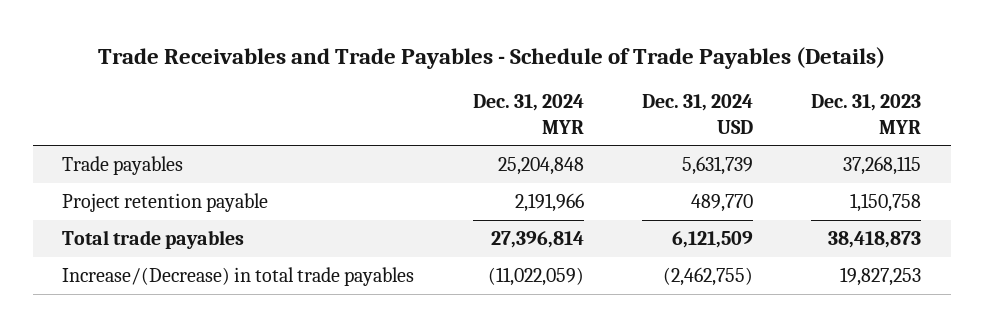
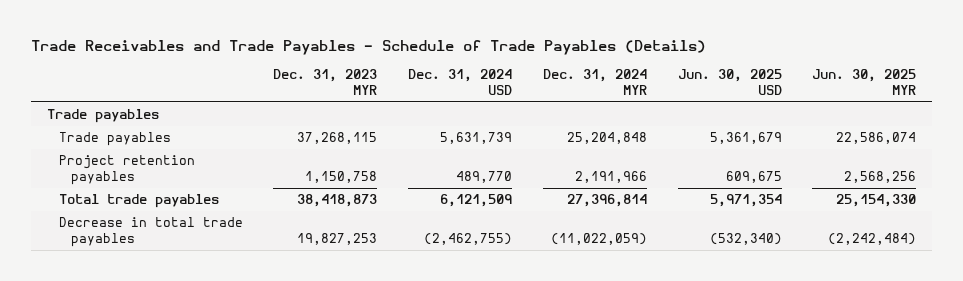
- | Dec. 31, 2024 MYR | Dec. 31, 2024 USD | Dec. 31, 2023 MYR
+ | Dec. 31, 2023 MYR | Dec. 31, 2024 USD | Dec. 31, 2024 MYR | Jun. 30, 2025 USD | Jun. 30, 2025 MYR
+ Trade payables
- Project retention payable | 2,191,966 | 489,770 | 1,150,758
+ Project retention payables | 1,150,758 | 489,770 | 2,191,966 | 609,675 | 2,568,256
- Increase/(Decrease) in total trade payables | (11,022,059) | (2,462,755) | 19,827,253
+ Decrease in total trade payables | 19,827,253 | (2,462,755) | (11,022,059) | (532,340) | (2,242,484)

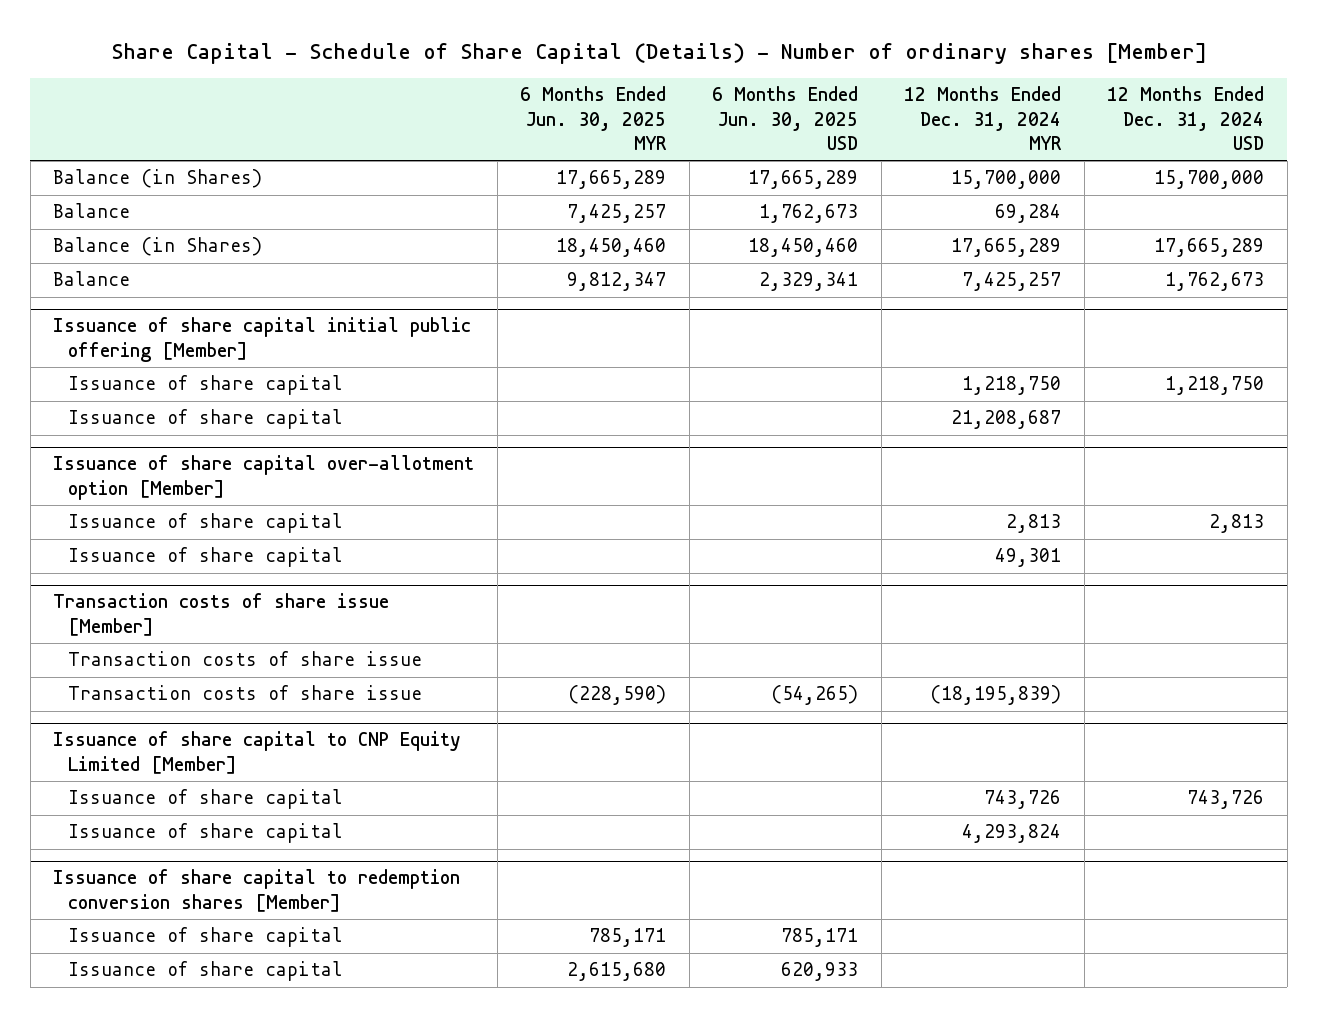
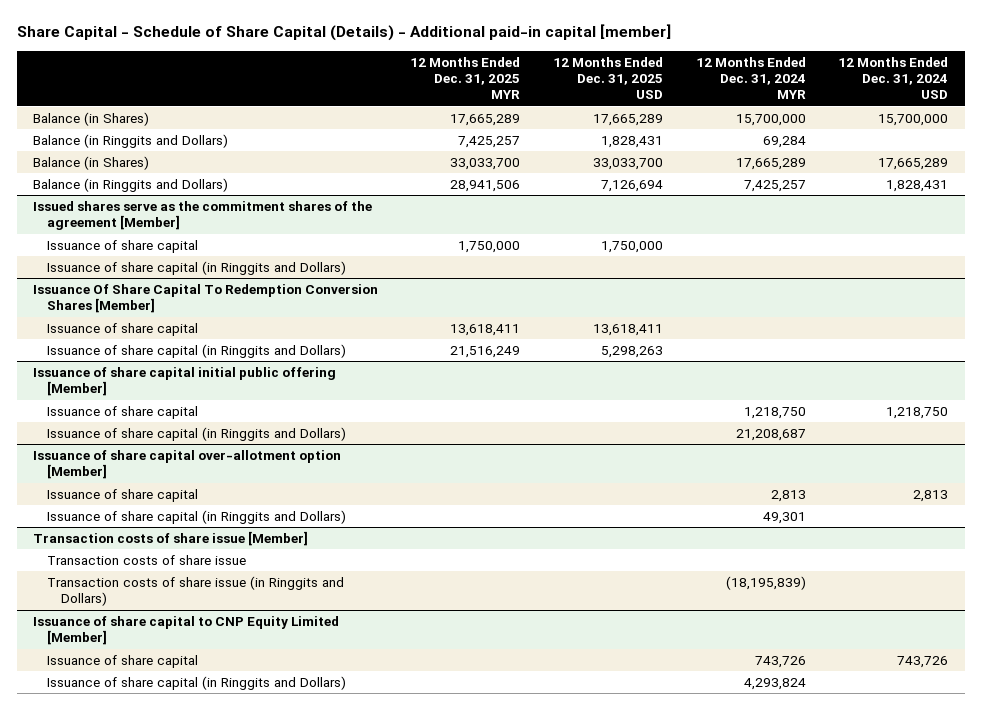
- Share Capital - Schedule of Share Capital (Details) - Number of ordinary shares [Member]
+ Share Capital - Schedule of Share Capital (Details) - Additional paid-in capital [member]
- | 6 Months Ended Jun. 30, 2025 MYR | 6 Months Ended Jun. 30, 2025 USD | 12 Months Ended Dec. 31, 2024 MYR | 12 Months Ended Dec. 31, 2024 USD
+ | 12 Months Ended Dec. 31, 2025 MYR | 12 Months Ended Dec. 31, 2025 USD | 12 Months Ended Dec. 31, 2024 MYR | 12 Months Ended Dec. 31, 2024 USD
- Balance | 7,425,257 | 1,762,673 | 69,284 |
+ Balance (in Ringgits and Dollars) | 7,425,257 | 1,828,431 | 69,284 |
- Balance | 9,812,347 | 2,329,341 | 7,425,257 | 1,762,673
+ Balance (in Ringgits and Dollars) | 28,941,506 | 7,126,694 | 7,425,257 | 1,828,431
+ Issued shares serve as the commitment shares of the agreement [Member]
+ Issuance of share capital | 1,750,000 | 1,750,000 | |
+ Issuance of share capital (in Ringgits and Dollars)
+ Issuance Of Share Capital To Redemption Conversion Shares [Member]
+ Issuance of share capital | 13,618,411 | 13,618,411 | |
+ Issuance of share capital (in Ringgits and Dollars) | 21,516,249 | 5,298,263 | |
@ Issuance of share capital initial public offering [Member]
- Issuance of share capital | | | 21,208,687 |
+ Issuance of share capital (in Ringgits and Dollars) | | | 21,208,687 |
@ Issuance of share capital over-allotment option [Member]
- Issuance of share capital | | | 49,301 |
+ Issuance of share capital (in Ringgits and Dollars) | | | 49,301 |
@ Transaction costs of share issue [Member]
- Transaction costs of share issue | (228,590) | (54,265) | (18,195,839) |
+ Transaction costs of share issue (in Ringgits and Dollars) | | | (18,195,839) |
@ Issuance of share capital to CNP Equity Limited [Member]
- Issuance of share capital | | | 4,293,824 |
- Issuance of share capital to redemption conversion shares [Member]
- Issuance of share capital | 785,171 | 785,171 | |
- Issuance of share capital | 2,615,680 | 620,933 | |
@ Issuance of share capital to CNP Equity Limited [Member]
+ Issuance of share capital (in Ringgits and Dollars) | | | 4,293,824 |

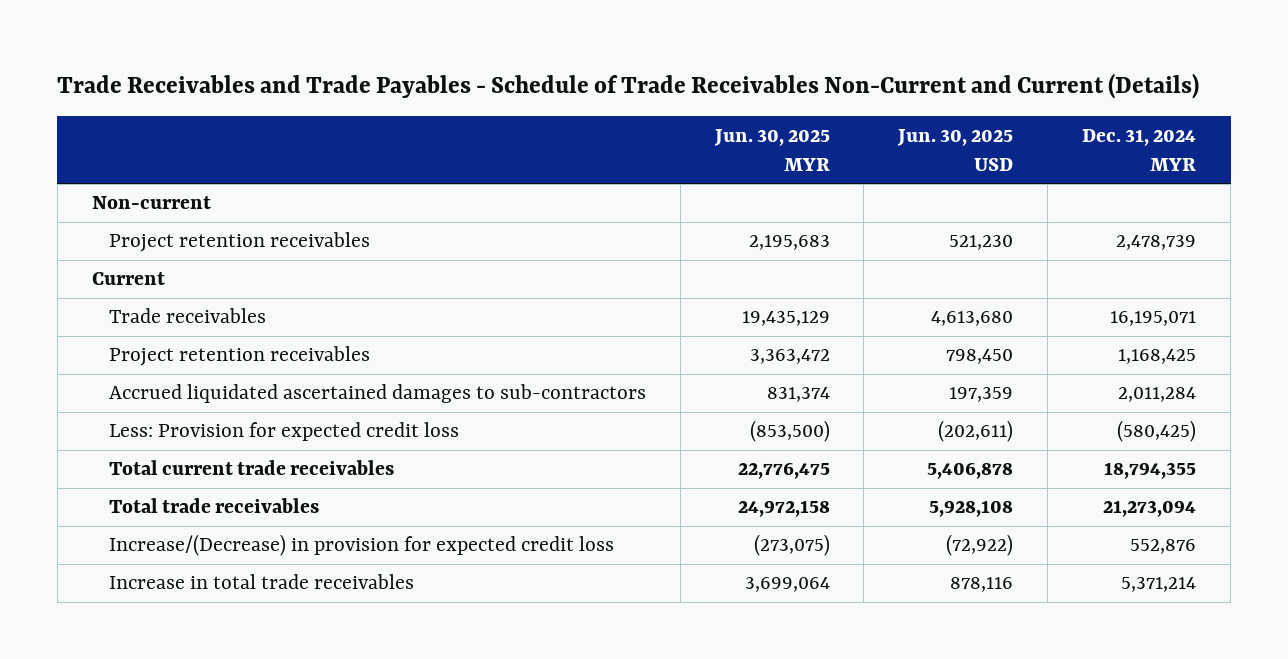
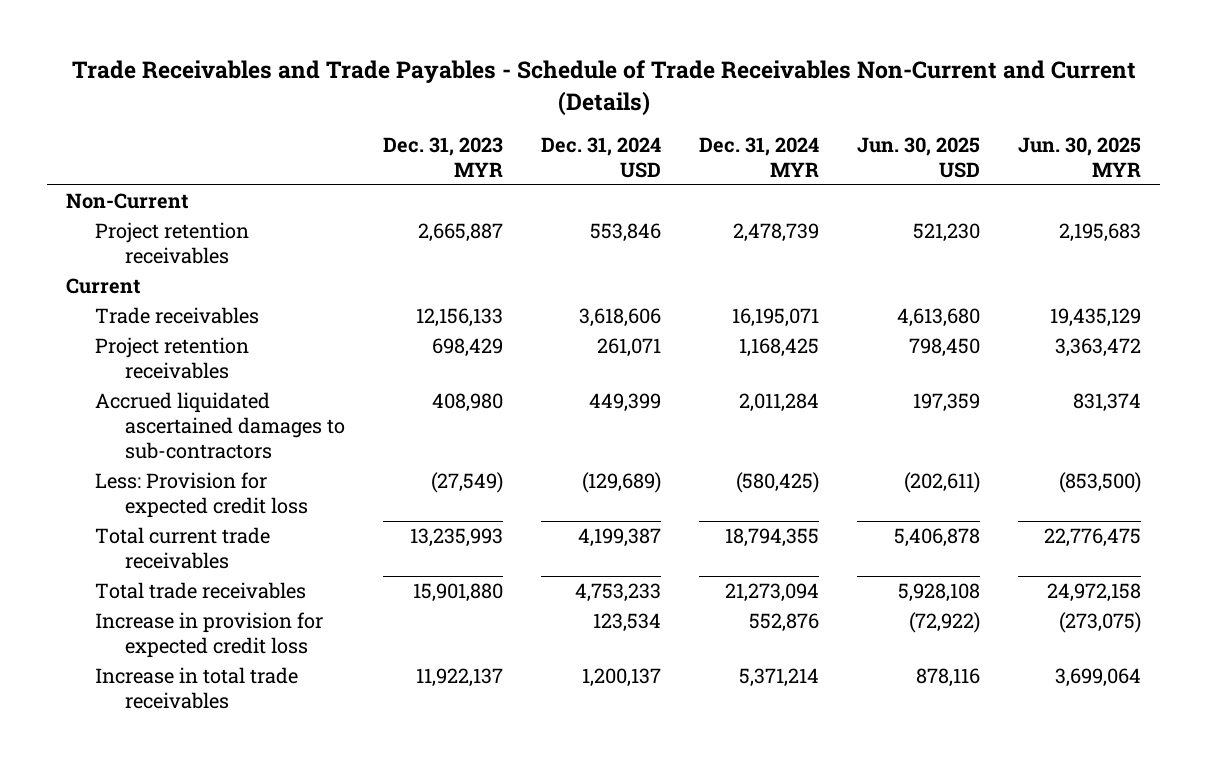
- | Jun. 30, 2025 MYR | Jun. 30, 2025 USD | Dec. 31, 2024 MYR
+ | Dec. 31, 2023 MYR | Dec. 31, 2024 USD | Dec. 31, 2024 MYR | Jun. 30, 2025 USD | Jun. 30, 2025 MYR
- Non-current
+ Non-Current
- Increase/(Decrease) in provision for expected credit loss | (273,075) | (72,922) | 552,876
+ Increase in provision for expected credit loss | | 123,534 | 552,876 | (72,922) | (273,075)

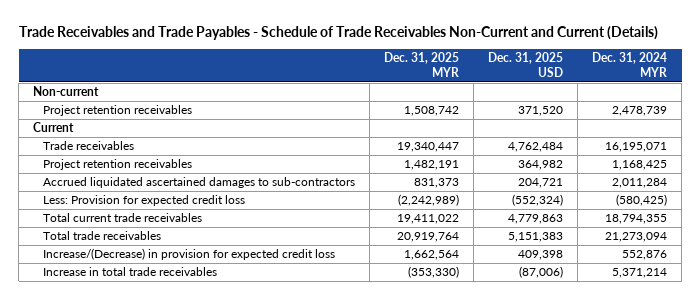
- | Dec. 31, 2023 MYR | Dec. 31, 2024 USD | Dec. 31, 2024 MYR | Jun. 30, 2025 USD | Jun. 30, 2025 MYR
+ | Dec. 31, 2025 MYR | Dec. 31, 2025 USD | Dec. 31, 2024 MYR
- Non-Current
+ Non-current
- Increase in provision for expected credit loss | | 123,534 | 552,876 | (72,922) | (273,075)
+ Increase/(Decrease) in provision for expected credit loss | 1,662,564 | 409,398 | 552,876

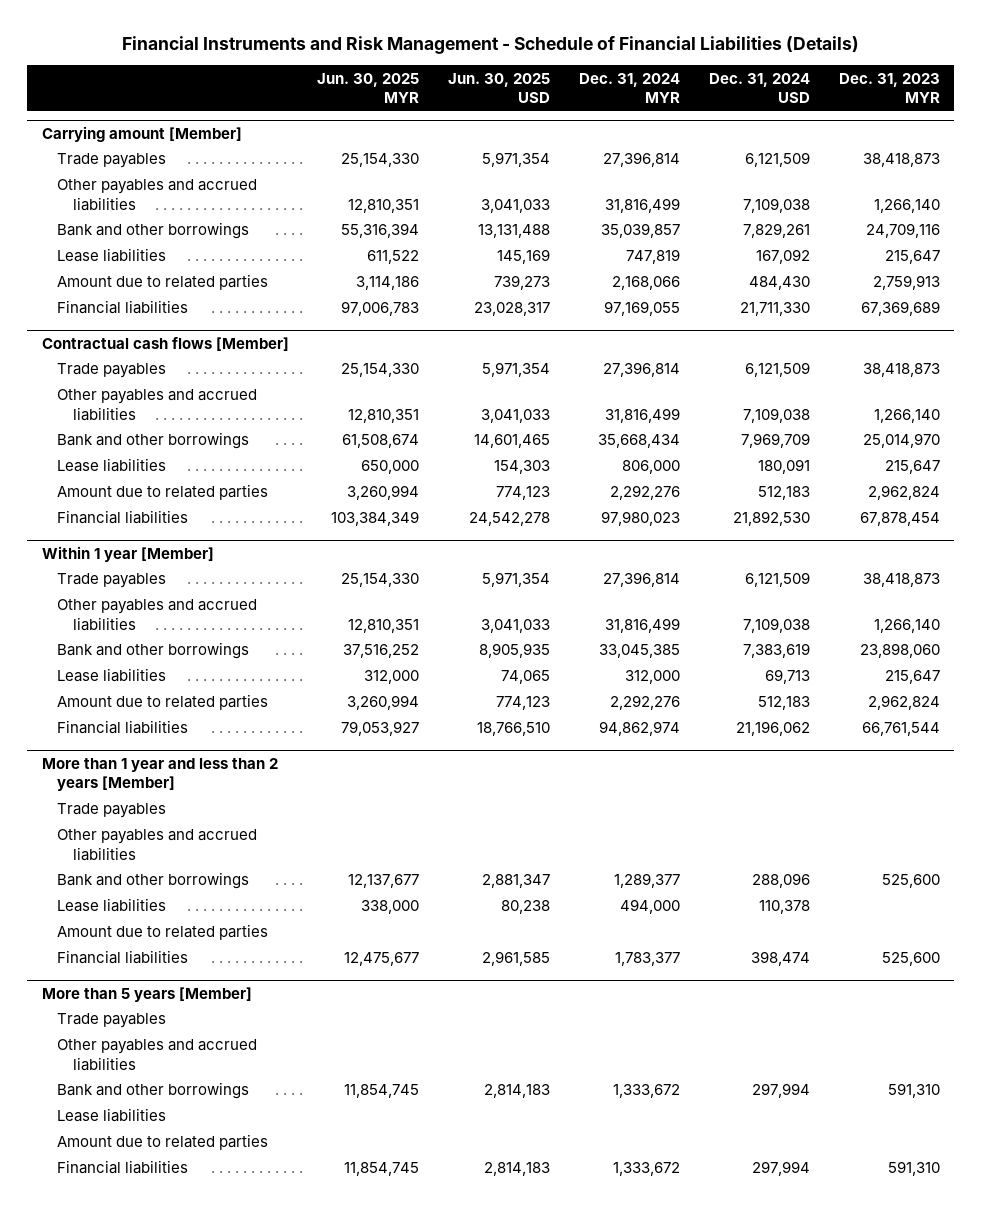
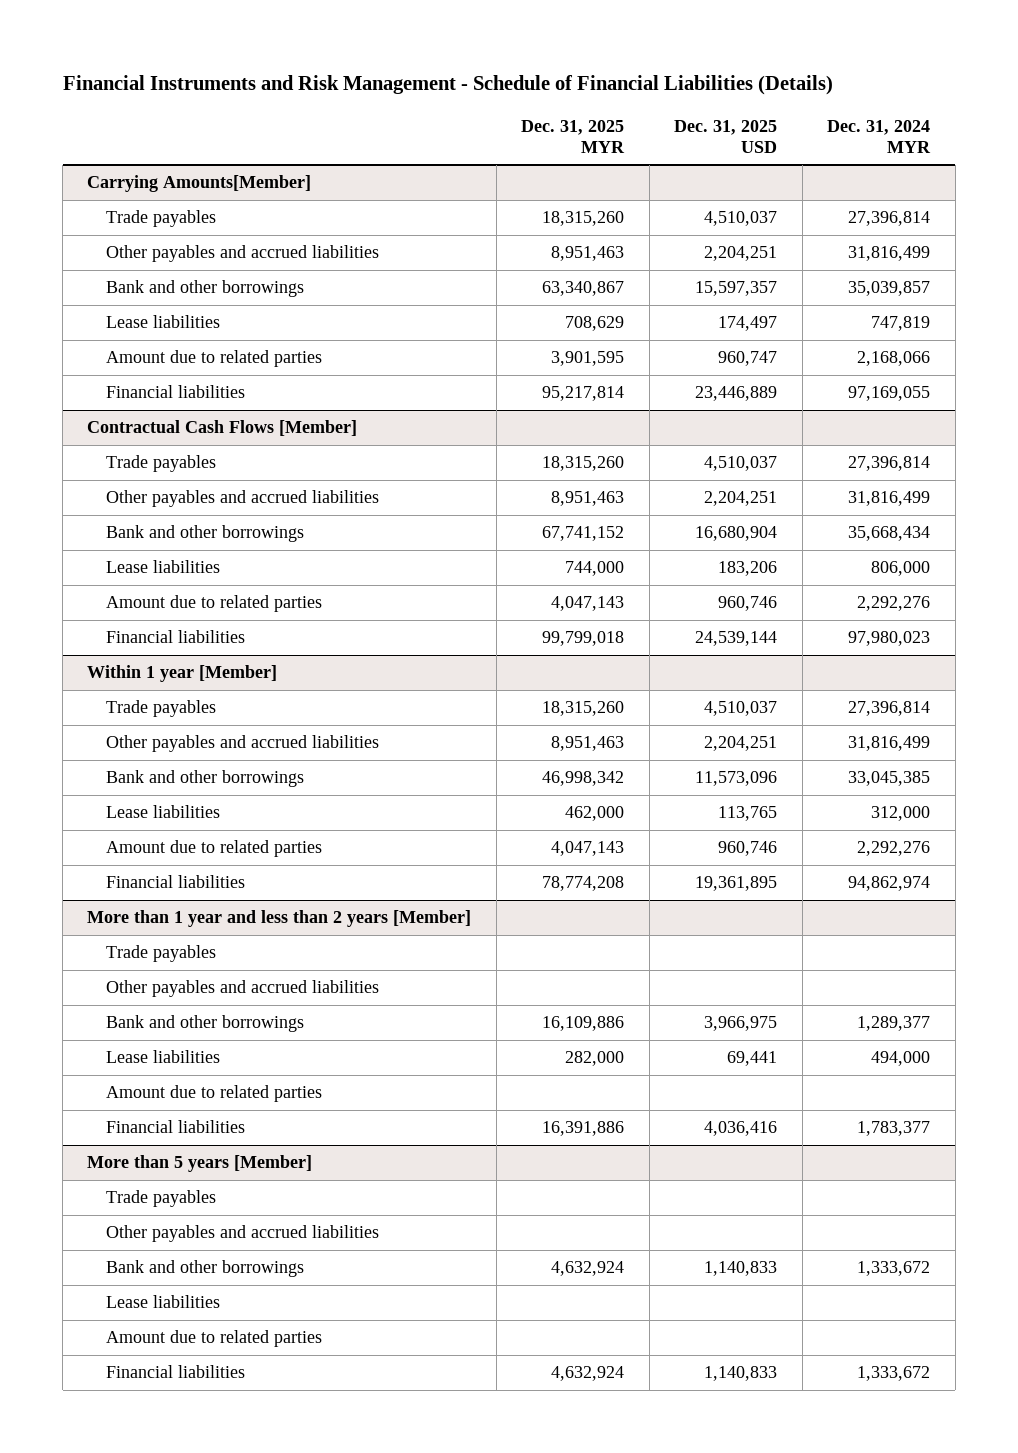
- | Jun. 30, 2025 MYR | Jun. 30, 2025 USD | Dec. 31, 2024 MYR | Dec. 31, 2024 USD | Dec. 31, 2023 MYR
+ | Dec. 31, 2025 MYR | Dec. 31, 2025 USD | Dec. 31, 2024 MYR
- Carrying amount [Member]
+ Carrying Amounts[Member]
- Contractual cash flows [Member]
+ Contractual Cash Flows [Member]

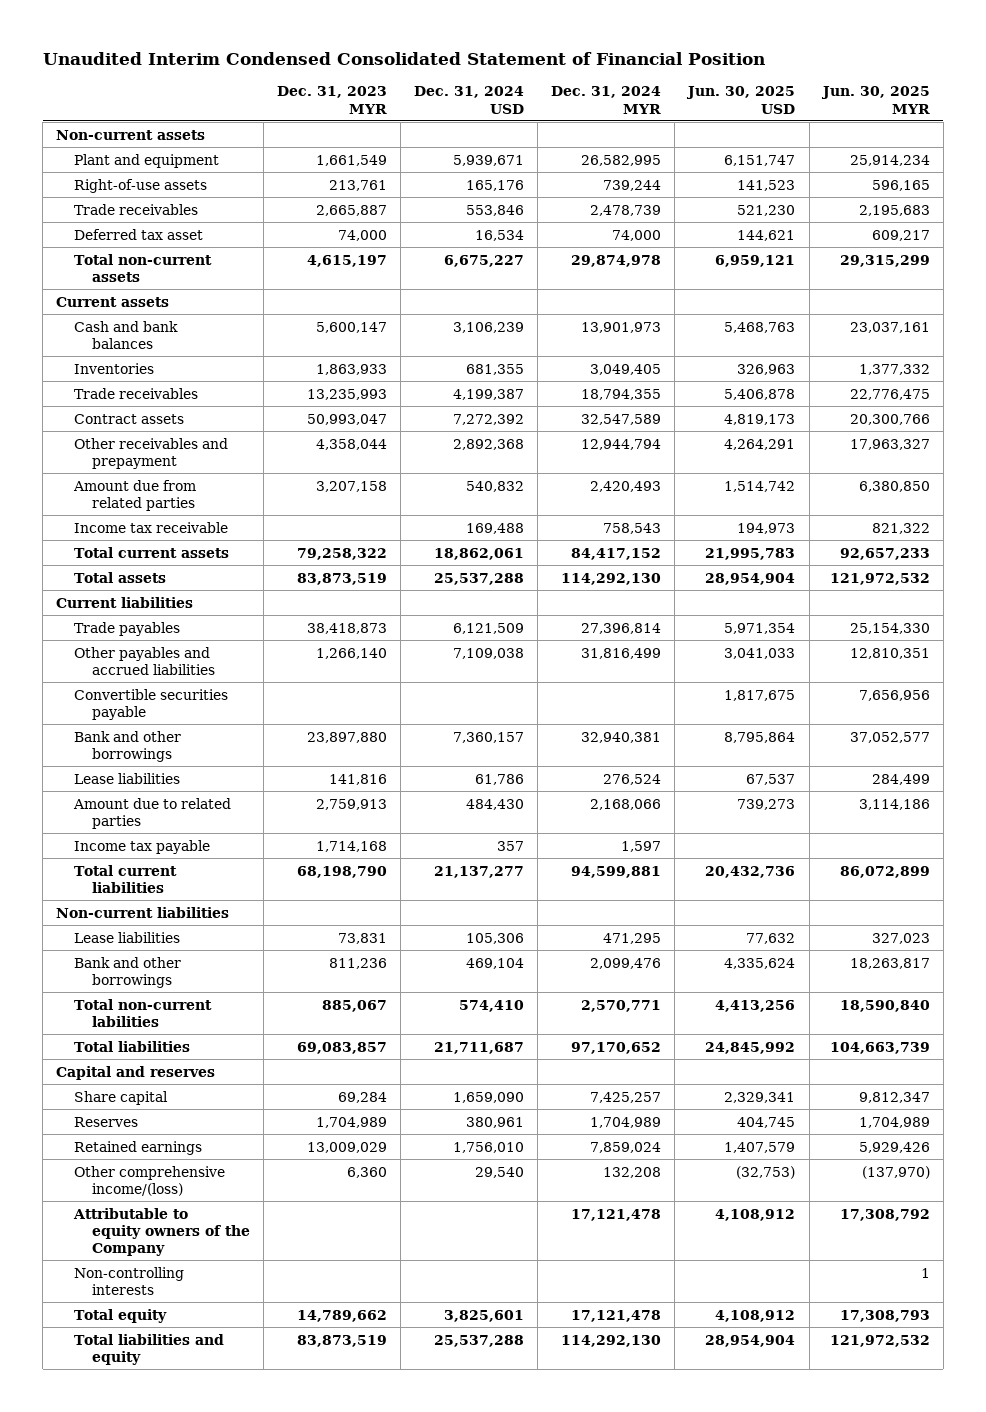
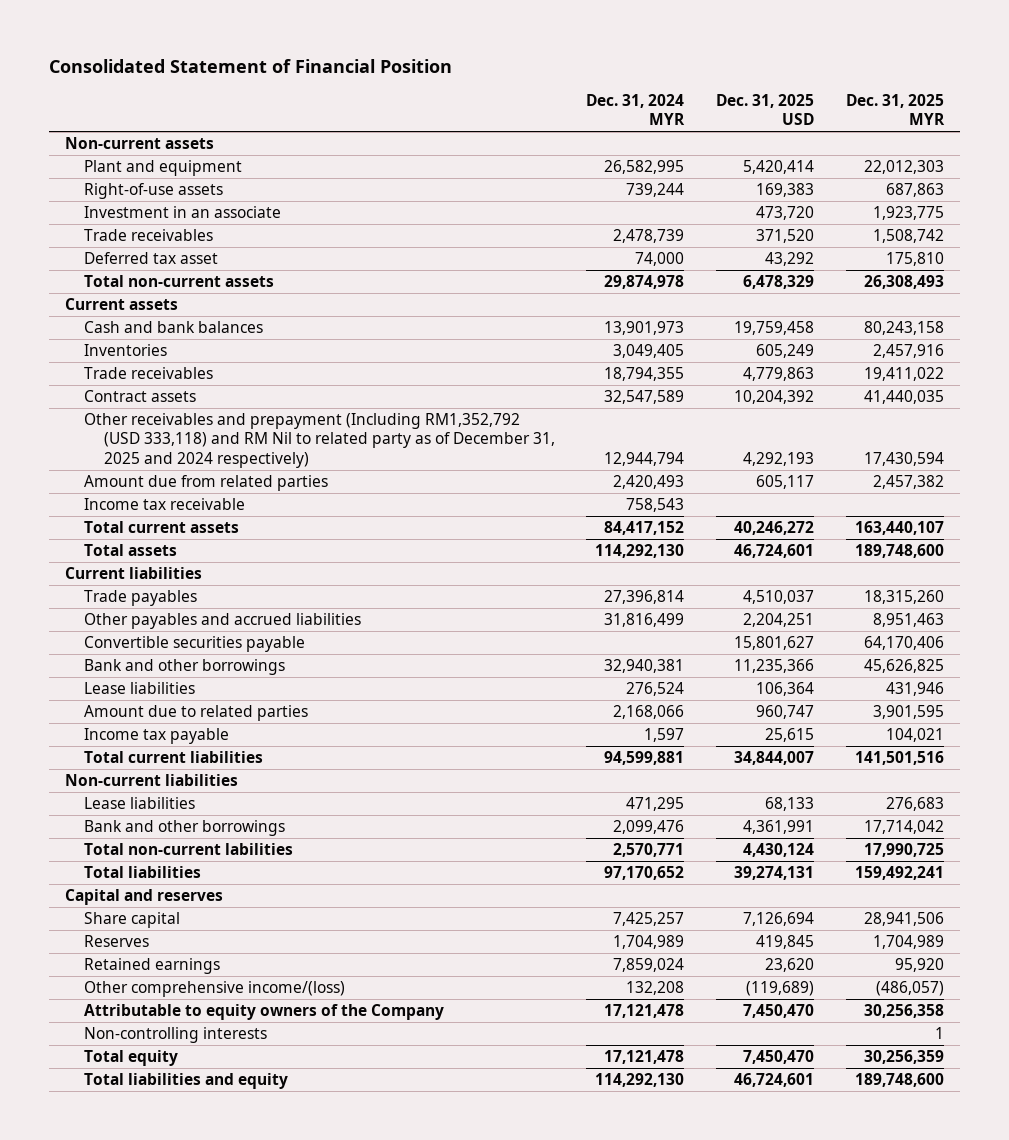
- Unaudited Interim Condensed Consolidated Statement of Financial Position
+ Consolidated Statement of Financial Position
- | Dec. 31, 2023 MYR | Dec. 31, 2024 USD | Dec. 31, 2024 MYR | Jun. 30, 2025 USD | Jun. 30, 2025 MYR
+ | Dec. 31, 2024 MYR | Dec. 31, 2025 USD | Dec. 31, 2025 MYR
+ Investment in an associate | | 473,720 | 1,923,775
- Other receivables and prepayment | 4,358,044 | 2,892,368 | 12,944,794 | 4,264,291 | 17,963,327
+ Other receivables and prepayment (Including RM1,352,792 (USD 333,118) and RM Nil to related party as of December 31, 2025 and 2024 respectively) | 12,944,794 | 4,292,193 | 17,430,594

